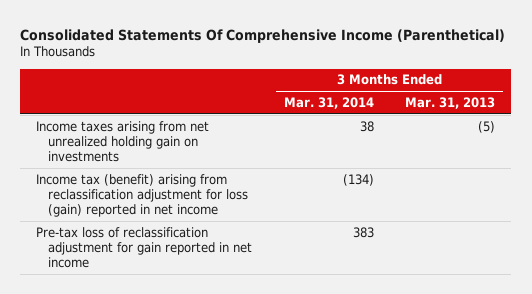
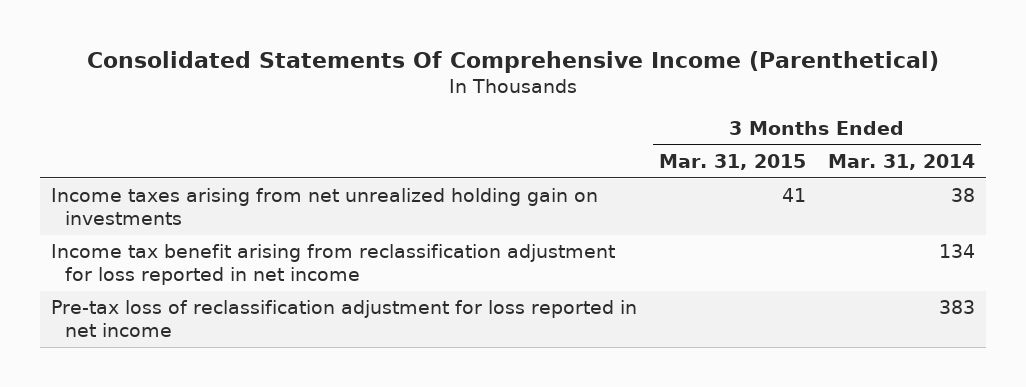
- | 3 Months Ended Mar. 31, 2014 | 3 Months Ended Mar. 31, 2013
+ | 3 Months Ended Mar. 31, 2015 | 3 Months Ended Mar. 31, 2014
- Income tax (benefit) arising from reclassification adjustment for loss (gain) reported in net income | (134) |
- Pre-tax loss of reclassification adjustment for gain reported in net income | 383 |
+ Income tax benefit arising from reclassification adjustment for loss reported in net income | | 134
+ Pre-tax loss of reclassification adjustment for loss reported in net income | | 383

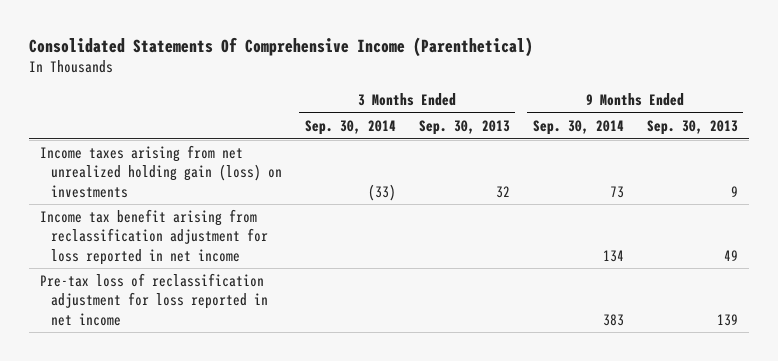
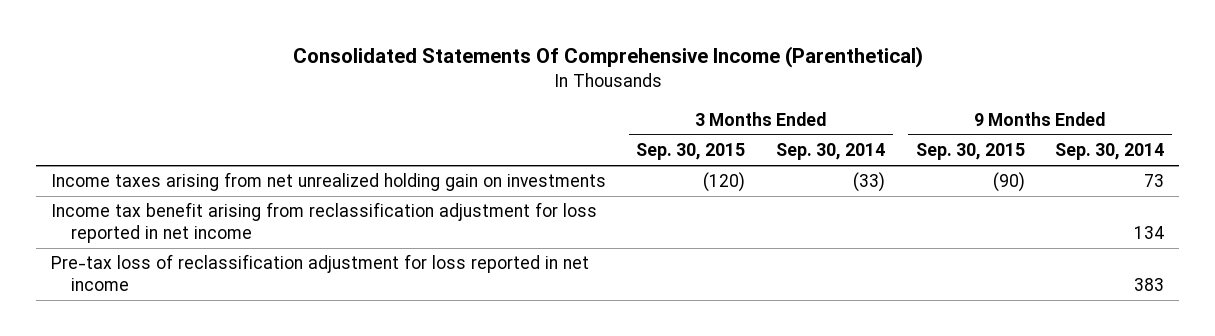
- | 3 Months Ended Sep. 30, 2014 | 3 Months Ended Sep. 30, 2013 | 9 Months Ended Sep. 30, 2014 | 9 Months Ended Sep. 30, 2013
+ | 3 Months Ended Sep. 30, 2015 | 3 Months Ended Sep. 30, 2014 | 9 Months Ended Sep. 30, 2015 | 9 Months Ended Sep. 30, 2014
- Income taxes arising from net unrealized holding gain (loss) on investments | (33) | 32 | 73 | 9
+ Income taxes arising from net unrealized holding gain on investments | (120) | (33) | (90) | 73

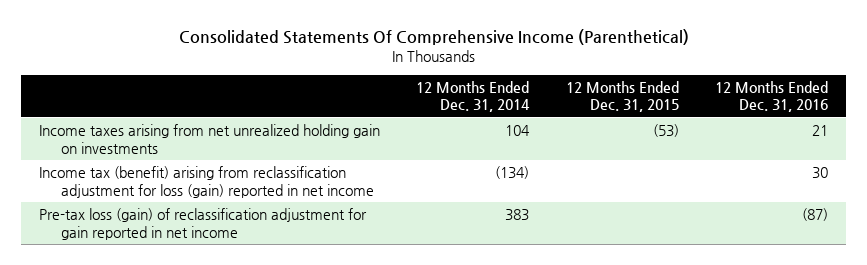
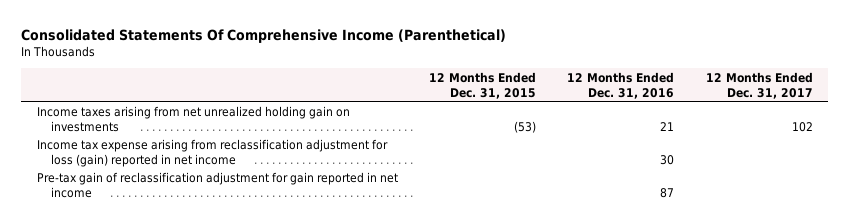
- | 12 Months Ended Dec. 31, 2014 | 12 Months Ended Dec. 31, 2015 | 12 Months Ended Dec. 31, 2016
+ | 12 Months Ended Dec. 31, 2015 | 12 Months Ended Dec. 31, 2016 | 12 Months Ended Dec. 31, 2017
- Income tax (benefit) arising from reclassification adjustment for loss (gain) reported in net income | (134) | | 30
- Pre-tax loss (gain) of reclassification adjustment for gain reported in net income | 383 | | (87)
+ Income tax expense arising from reclassification adjustment for loss (gain) reported in net income | | 30 |
+ Pre-tax gain of reclassification adjustment for gain reported in net income | | 87 |

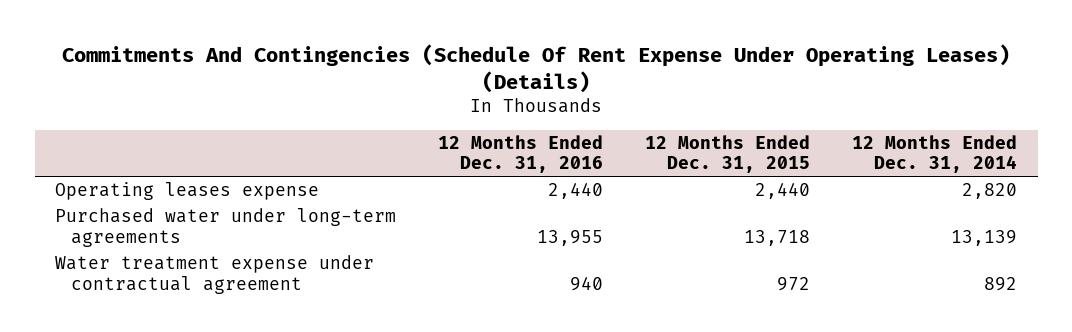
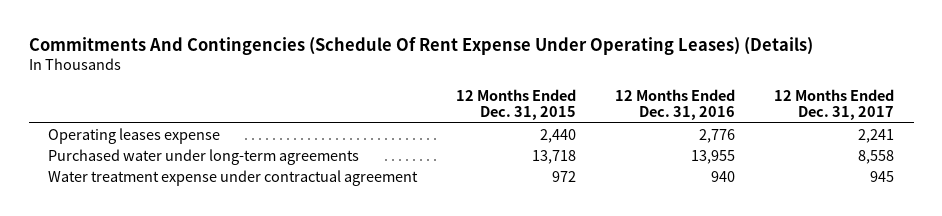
- | 12 Months Ended Dec. 31, 2016 | 12 Months Ended Dec. 31, 2015 | 12 Months Ended Dec. 31, 2014
+ | 12 Months Ended Dec. 31, 2015 | 12 Months Ended Dec. 31, 2016 | 12 Months Ended Dec. 31, 2017
- Operating leases expense | 2,440 | 2,440 | 2,820
+ Operating leases expense | 2,440 | 2,776 | 2,241

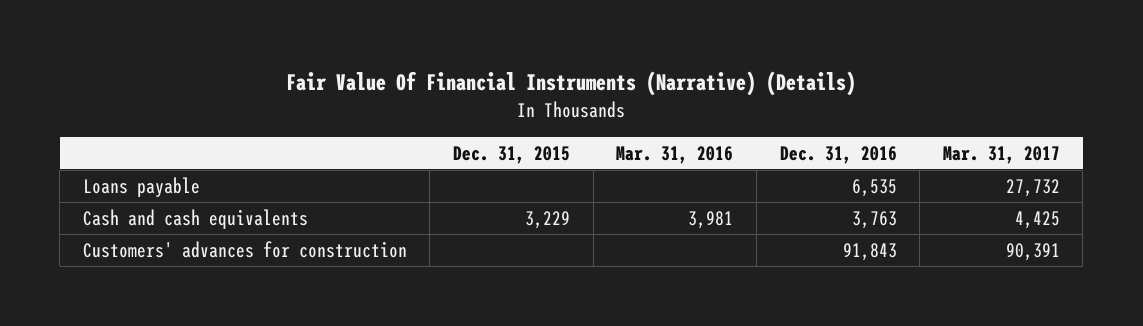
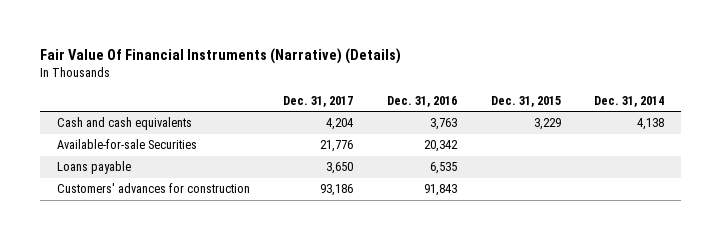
- | Dec. 31, 2015 | Mar. 31, 2016 | Dec. 31, 2016 | Mar. 31, 2017
+ | Dec. 31, 2017 | Dec. 31, 2016 | Dec. 31, 2015 | Dec. 31, 2014
+ Available-for-sale Securities | 21,776 | 20,342 | |
moved down: Loans payable | 3,650 | 6,535 | |

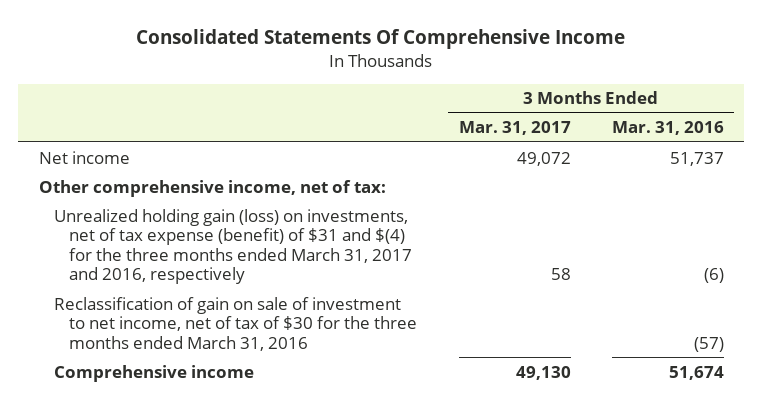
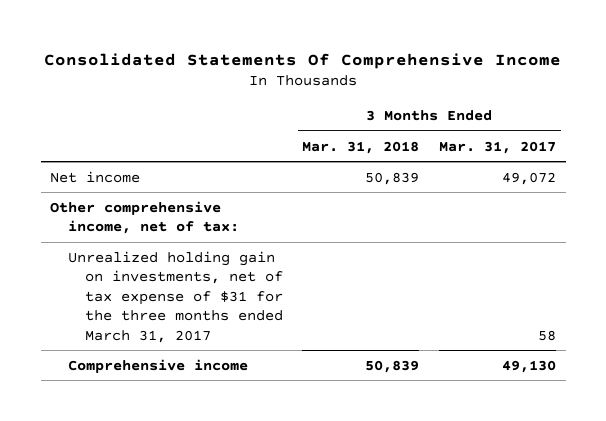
- | 3 Months Ended Mar. 31, 2017 | 3 Months Ended Mar. 31, 2016
+ | 3 Months Ended Mar. 31, 2018 | 3 Months Ended Mar. 31, 2017
- Unrealized holding gain (loss) on investments, net of tax expense (benefit) of $31 and $(4) for the three months ended March 31, 2017 and 2016, respectively | 58 | (6)
- Reclassification of gain on sale of investment to net income, net of tax of $30 for the three months ended March 31, 2016 | | (57)
+ Unrealized holding gain on investments, net of tax expense of $31 for the three months ended March 31, 2017 | | 58

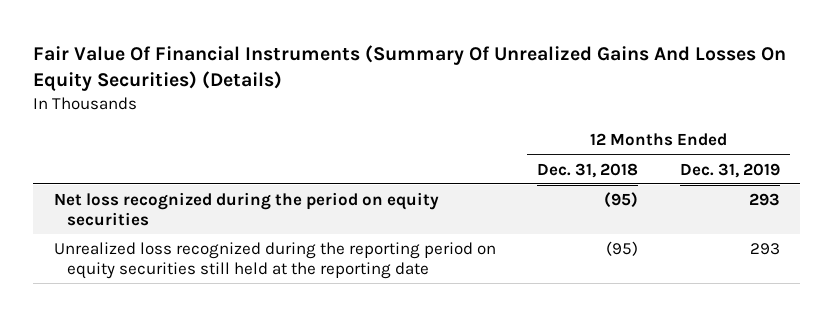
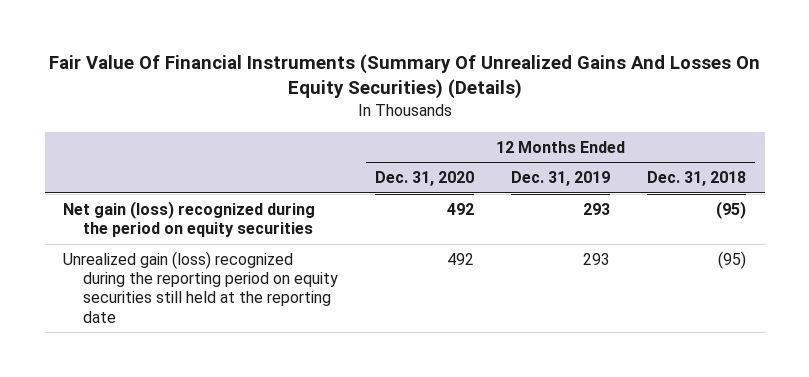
- | 12 Months Ended Dec. 31, 2018 | 12 Months Ended Dec. 31, 2019
+ | 12 Months Ended Dec. 31, 2020 | 12 Months Ended Dec. 31, 2019 | 12 Months Ended Dec. 31, 2018
- Net loss recognized during the period on equity securities | (95) | 293
- Unrealized loss recognized during the reporting period on equity securities still held at the reporting date | (95) | 293
+ Net gain (loss) recognized during the period on equity securities | 492 | 293 | (95)
+ Unrealized gain (loss) recognized during the reporting period on equity securities still held at the reporting date | 492 | 293 | (95)

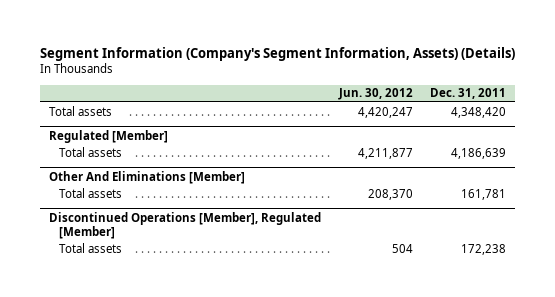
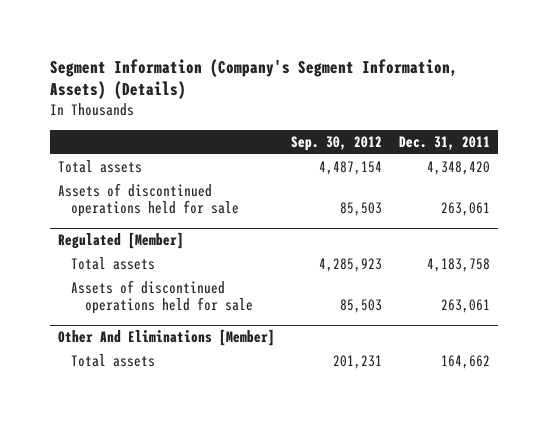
- | Jun. 30, 2012 | Dec. 31, 2011
+ | Sep. 30, 2012 | Dec. 31, 2011
+ Assets of discontinued operations held for sale | 85,503 | 263,061
@ Regulated [Member]
- Total assets | 4,211,877 | 4,186,639
+ Total assets | 4,285,923 | 4,183,758
+ Assets of discontinued operations held for sale | 85,503 | 263,061
@ Other And Eliminations [Member]
- Total assets | 208,370 | 161,781
- Discontinued Operations [Member], Regulated [Member]
- Total assets | 504 | 172,238
@ Other And Eliminations [Member]
+ Total assets | 201,231 | 164,662

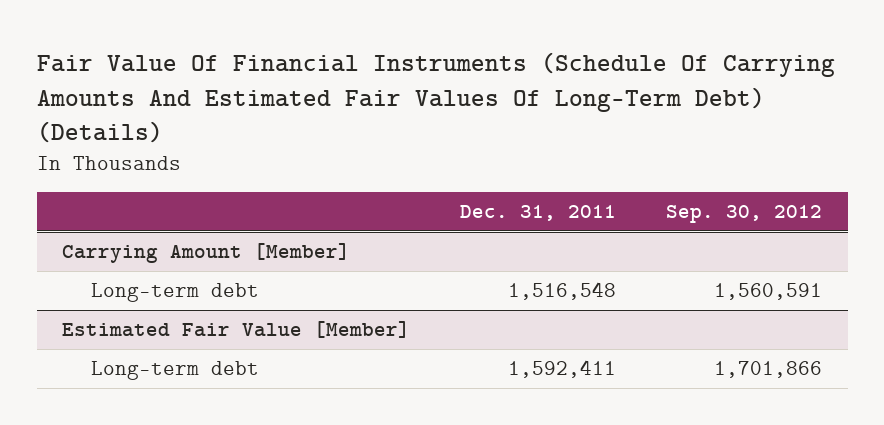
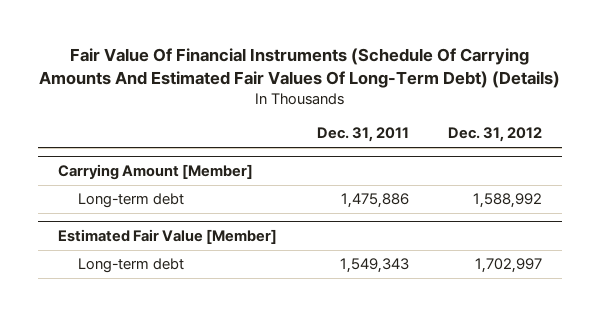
- | Dec. 31, 2011 | Sep. 30, 2012
+ | Dec. 31, 2011 | Dec. 31, 2012
@ Carrying Amount [Member]
- Long-term debt | 1,516,548 | 1,560,591
+ Long-term debt | 1,475,886 | 1,588,992
@ Estimated Fair Value [Member]
- Long-term debt | 1,592,411 | 1,701,866
+ Long-term debt | 1,549,343 | 1,702,997

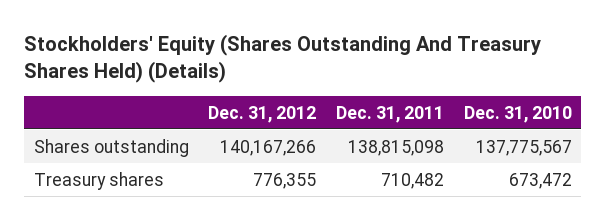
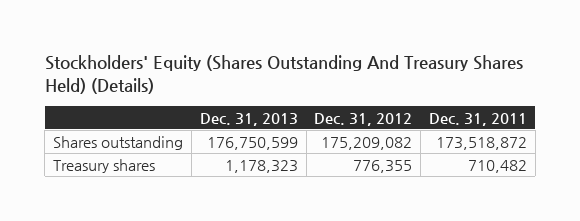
- | Dec. 31, 2012 | Dec. 31, 2011 | Dec. 31, 2010
+ | Dec. 31, 2013 | Dec. 31, 2012 | Dec. 31, 2011
- Shares outstanding | 140,167,266 | 138,815,098 | 137,775,567
+ Shares outstanding | 176,750,599 | 175,209,082 | 173,518,872

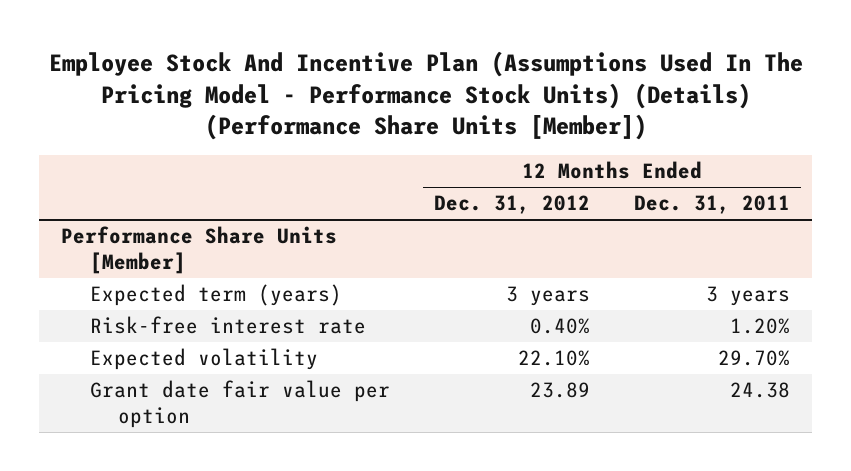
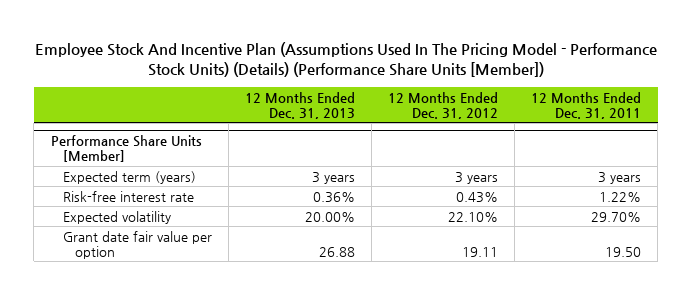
- | 12 Months Ended Dec. 31, 2012 | 12 Months Ended Dec. 31, 2011
+ | 12 Months Ended Dec. 31, 2013 | 12 Months Ended Dec. 31, 2012 | 12 Months Ended Dec. 31, 2011
@ Performance Share Units [Member]
- Risk-free interest rate | 0.40% | 1.20%
+ Risk-free interest rate | 0.36% | 0.43% | 1.22%
- Grant date fair value per option | 23.89 | 24.38
+ Grant date fair value per option | 26.88 | 19.11 | 19.50

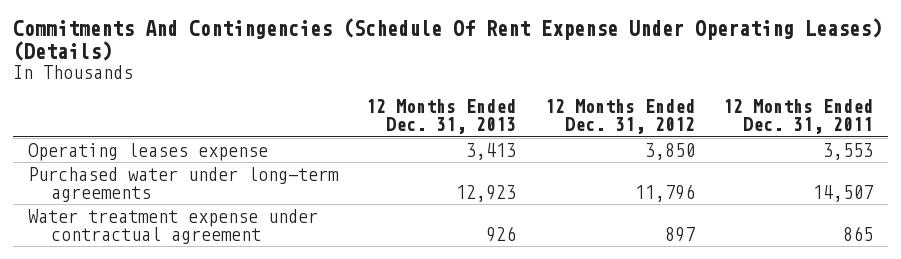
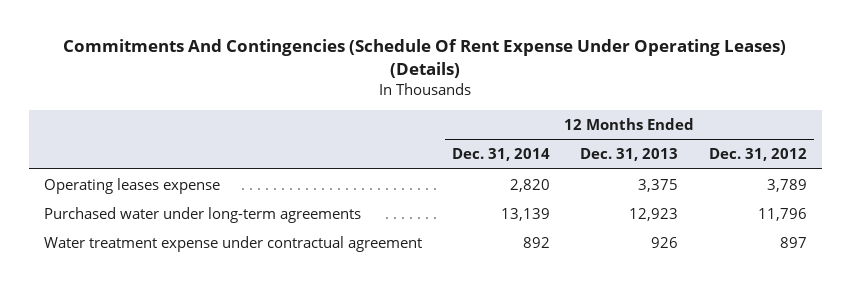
- | 12 Months Ended Dec. 31, 2013 | 12 Months Ended Dec. 31, 2012 | 12 Months Ended Dec. 31, 2011
+ | 12 Months Ended Dec. 31, 2014 | 12 Months Ended Dec. 31, 2013 | 12 Months Ended Dec. 31, 2012
- Operating leases expense | 3,413 | 3,850 | 3,553
+ Operating leases expense | 2,820 | 3,375 | 3,789

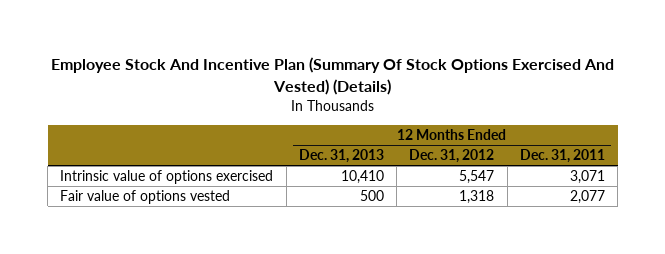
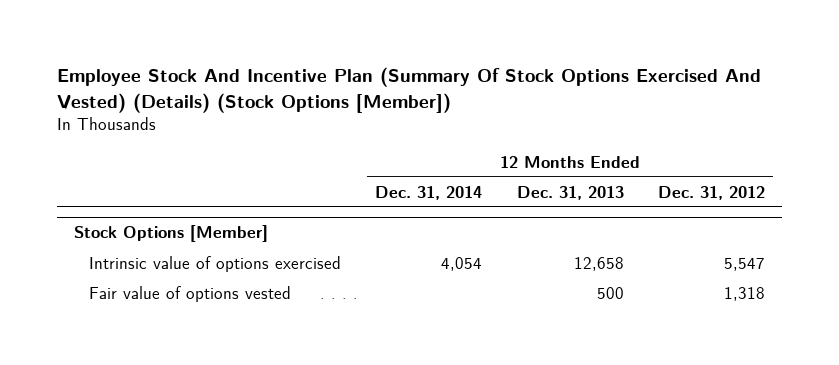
- Employee Stock And Incentive Plan (Summary Of Stock Options Exercised And Vested) (Details)
+ Employee Stock And Incentive Plan (Summary Of Stock Options Exercised And Vested) (Details) (Stock Options [Member])
- | 12 Months Ended Dec. 31, 2013 | 12 Months Ended Dec. 31, 2012 | 12 Months Ended Dec. 31, 2011
+ | 12 Months Ended Dec. 31, 2014 | 12 Months Ended Dec. 31, 2013 | 12 Months Ended Dec. 31, 2012
- Intrinsic value of options exercised | 10,410 | 5,547 | 3,071
+ Stock Options [Member]
+ Intrinsic value of options exercised | 4,054 | 12,658 | 5,547

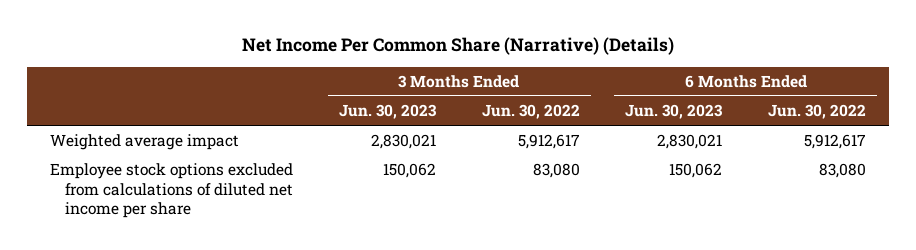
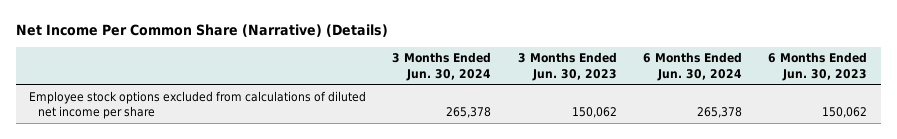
- | 3 Months Ended Jun. 30, 2023 | 3 Months Ended Jun. 30, 2022 | 6 Months Ended Jun. 30, 2023 | 6 Months Ended Jun. 30, 2022
+ | 3 Months Ended Jun. 30, 2024 | 3 Months Ended Jun. 30, 2023 | 6 Months Ended Jun. 30, 2024 | 6 Months Ended Jun. 30, 2023
- Weighted average impact | 2,830,021 | 5,912,617 | 2,830,021 | 5,912,617

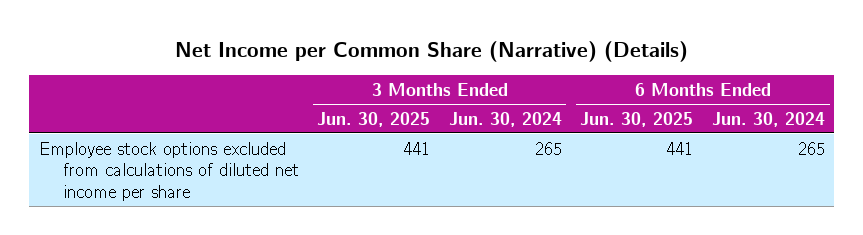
- Net Income Per Common Share (Narrative) (Details)
+ Net Income per Common Share (Narrative) (Details)
- | 3 Months Ended Jun. 30, 2024 | 3 Months Ended Jun. 30, 2023 | 6 Months Ended Jun. 30, 2024 | 6 Months Ended Jun. 30, 2023
+ | 3 Months Ended Jun. 30, 2025 | 3 Months Ended Jun. 30, 2024 | 6 Months Ended Jun. 30, 2025 | 6 Months Ended Jun. 30, 2024
- Employee stock options excluded from calculations of diluted net income per share | 265,378 | 150,062 | 265,378 | 150,062
+ Employee stock options excluded from calculations of diluted net income per share | 441 | 265 | 441 | 265

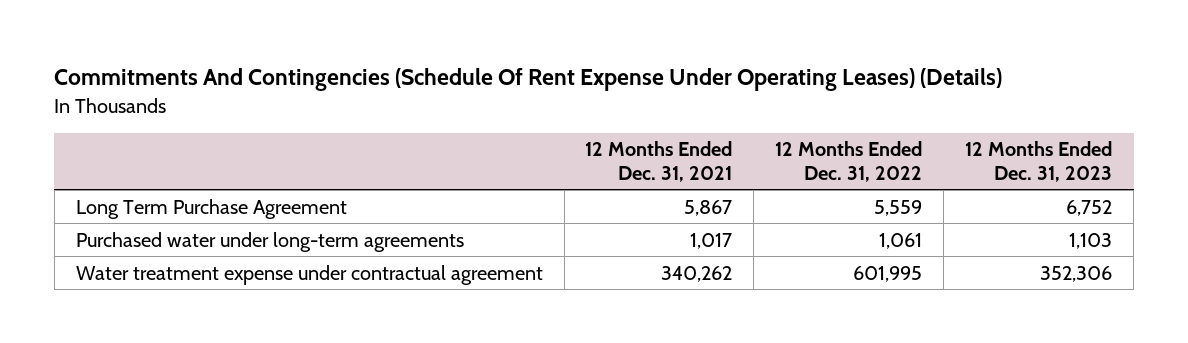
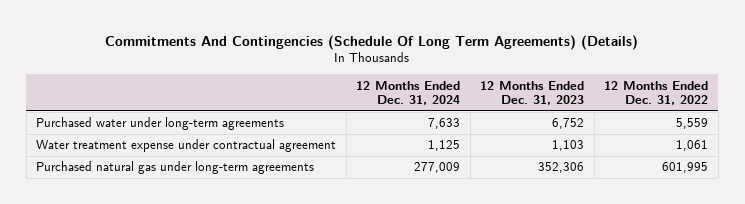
- Commitments And Contingencies (Schedule Of Rent Expense Under Operating Leases) (Details)
+ Commitments And Contingencies (Schedule Of Long Term Agreements) (Details)
- | 12 Months Ended Dec. 31, 2021 | 12 Months Ended Dec. 31, 2022 | 12 Months Ended Dec. 31, 2023
+ | 12 Months Ended Dec. 31, 2024 | 12 Months Ended Dec. 31, 2023 | 12 Months Ended Dec. 31, 2022
- Long Term Purchase Agreement | 5,867 | 5,559 | 6,752
- Purchased water under long-term agreements | 1,017 | 1,061 | 1,103
- Water treatment expense under contractual agreement | 340,262 | 601,995 | 352,306
+ Purchased water under long-term agreements | 7,633 | 6,752 | 5,559
+ Water treatment expense under contractual agreement | 1,125 | 1,103 | 1,061
+ Purchased natural gas under long-term agreements | 277,009 | 352,306 | 601,995

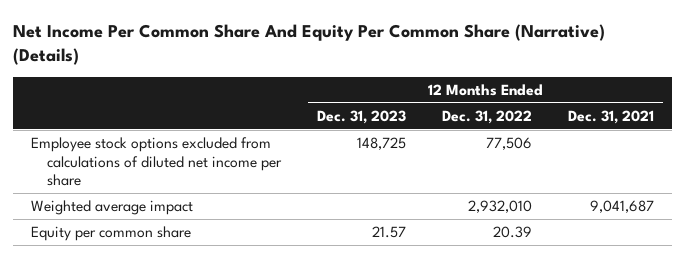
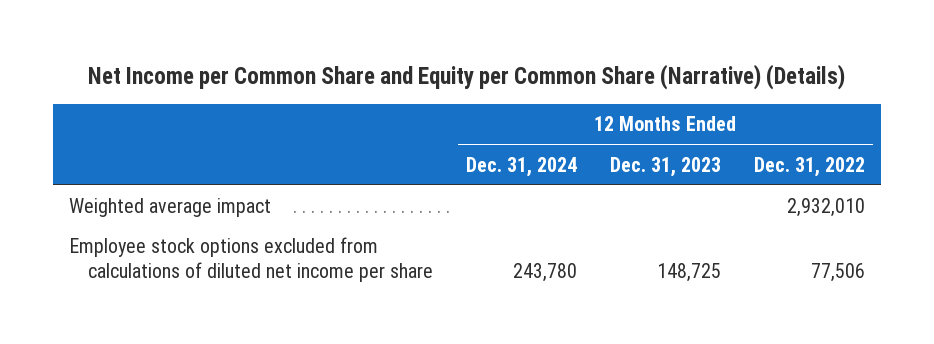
- Net Income Per Common Share And Equity Per Common Share (Narrative) (Details)
+ Net Income per Common Share and Equity per Common Share (Narrative) (Details)
- | 12 Months Ended Dec. 31, 2023 | 12 Months Ended Dec. 31, 2022 | 12 Months Ended Dec. 31, 2021
+ | 12 Months Ended Dec. 31, 2024 | 12 Months Ended Dec. 31, 2023 | 12 Months Ended Dec. 31, 2022
- Equity per common share | 21.57 | 20.39 |
moved down: Employee stock options excluded from calculations of diluted net income per share | 243,780 | 148,725 | 77,506

